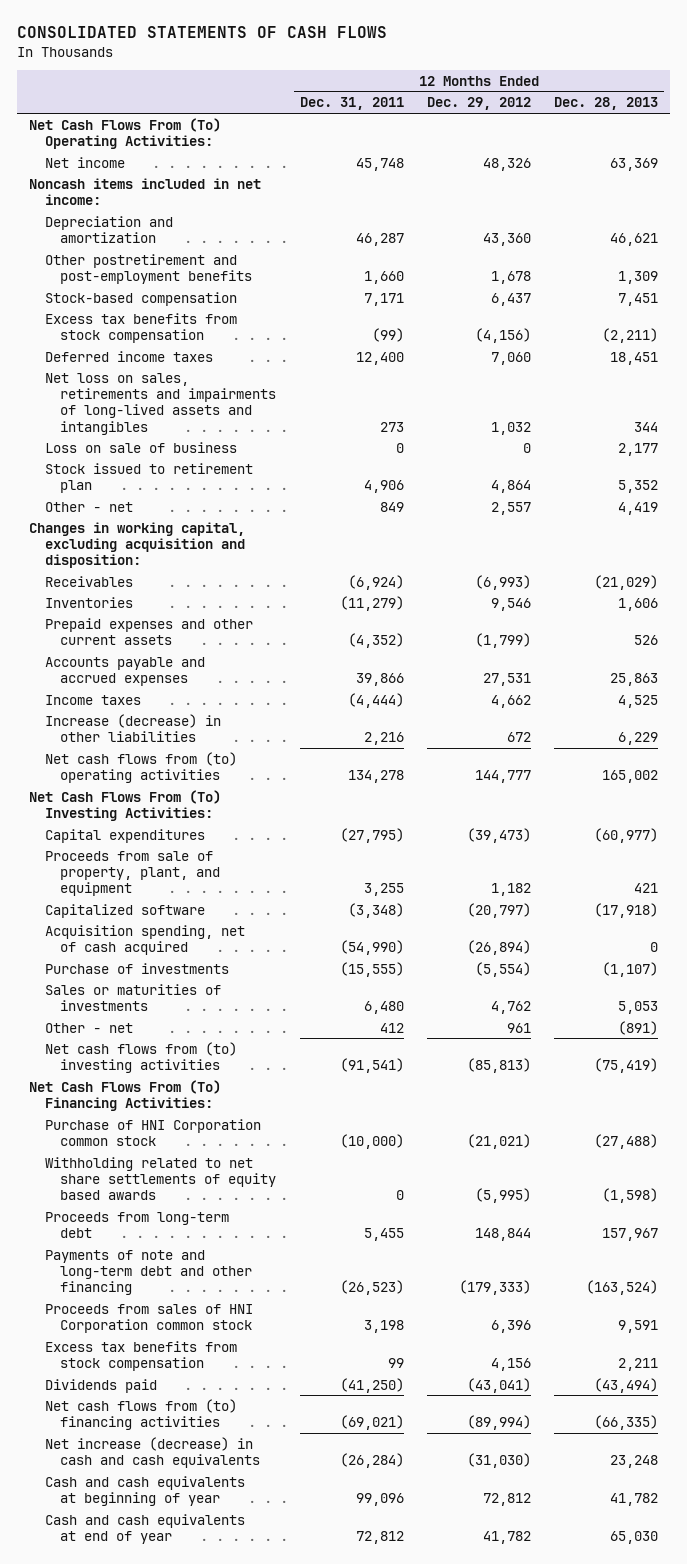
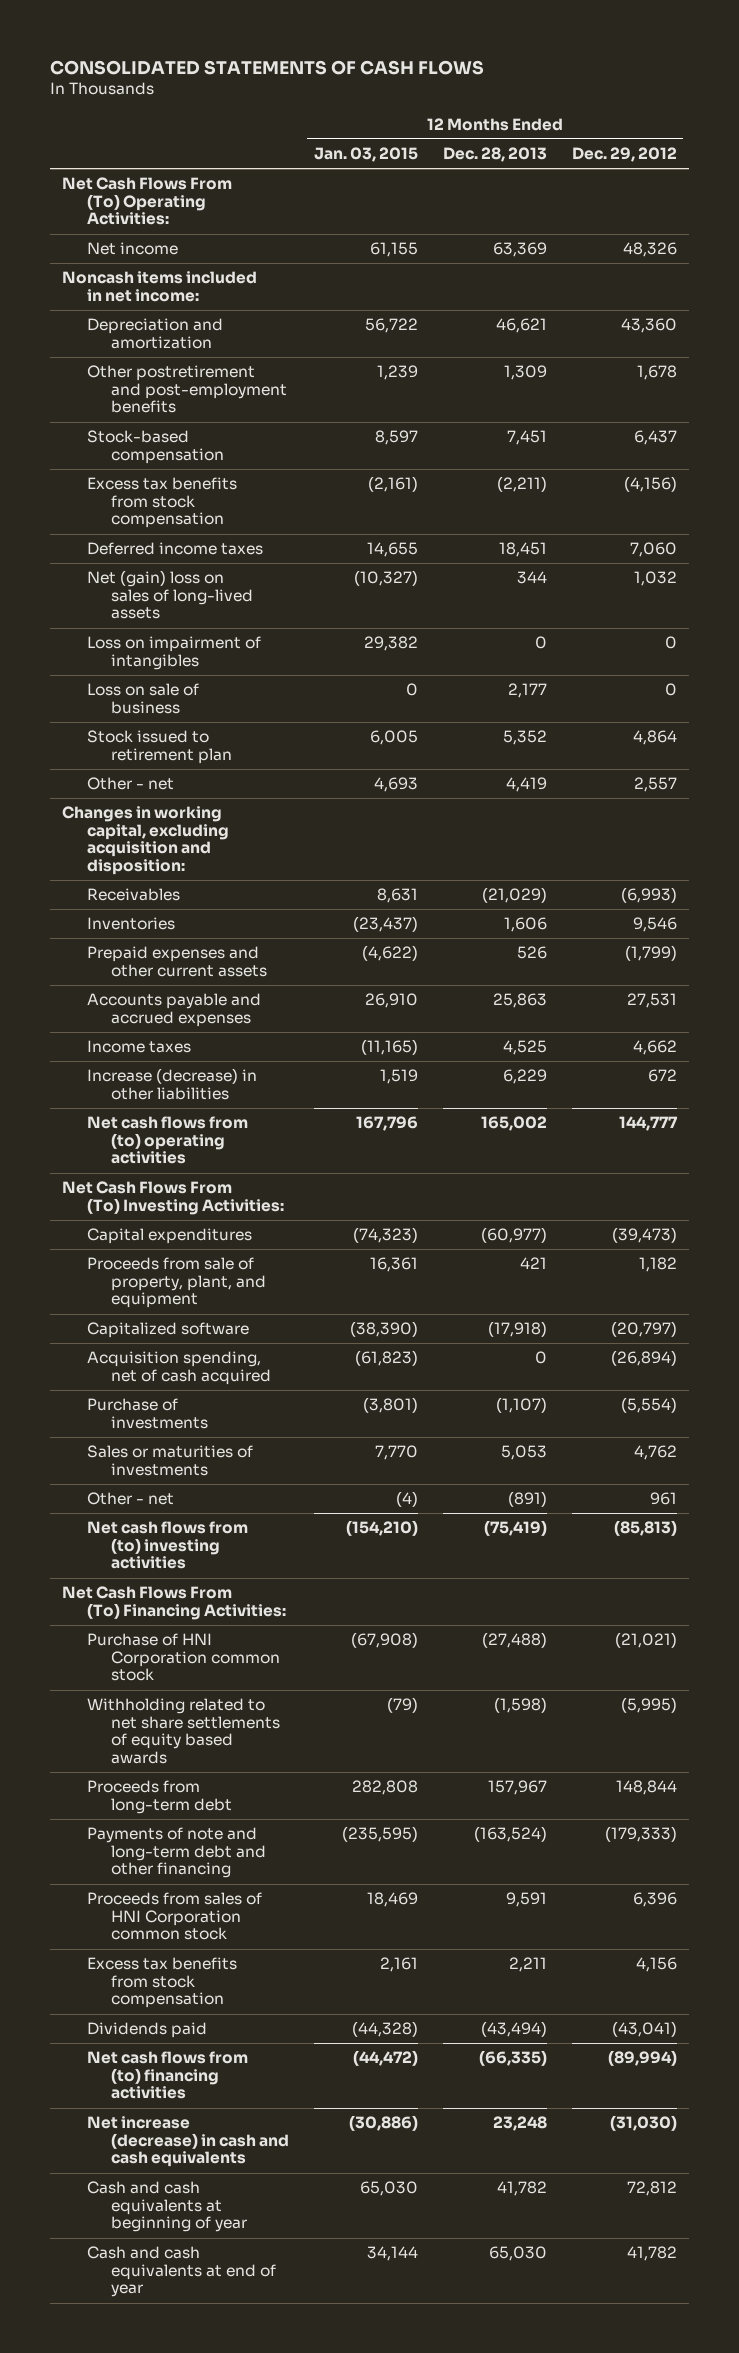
- | 12 Months Ended Dec. 31, 2011 | 12 Months Ended Dec. 29, 2012 | 12 Months Ended Dec. 28, 2013
+ | 12 Months Ended Jan. 03, 2015 | 12 Months Ended Dec. 28, 2013 | 12 Months Ended Dec. 29, 2012
- Net loss on sales, retirements and impairments of long-lived assets and intangibles | 273 | 1,032 | 344
+ Net (gain) loss on sales of long-lived assets | (10,327) | 344 | 1,032
+ Loss on impairment of intangibles | 29,382 | 0 | 0

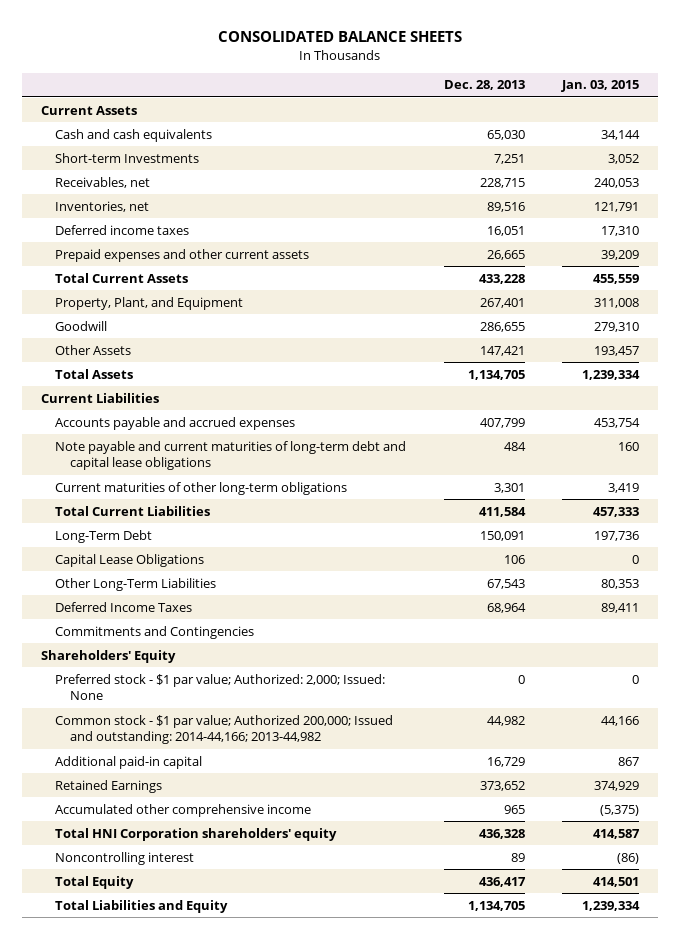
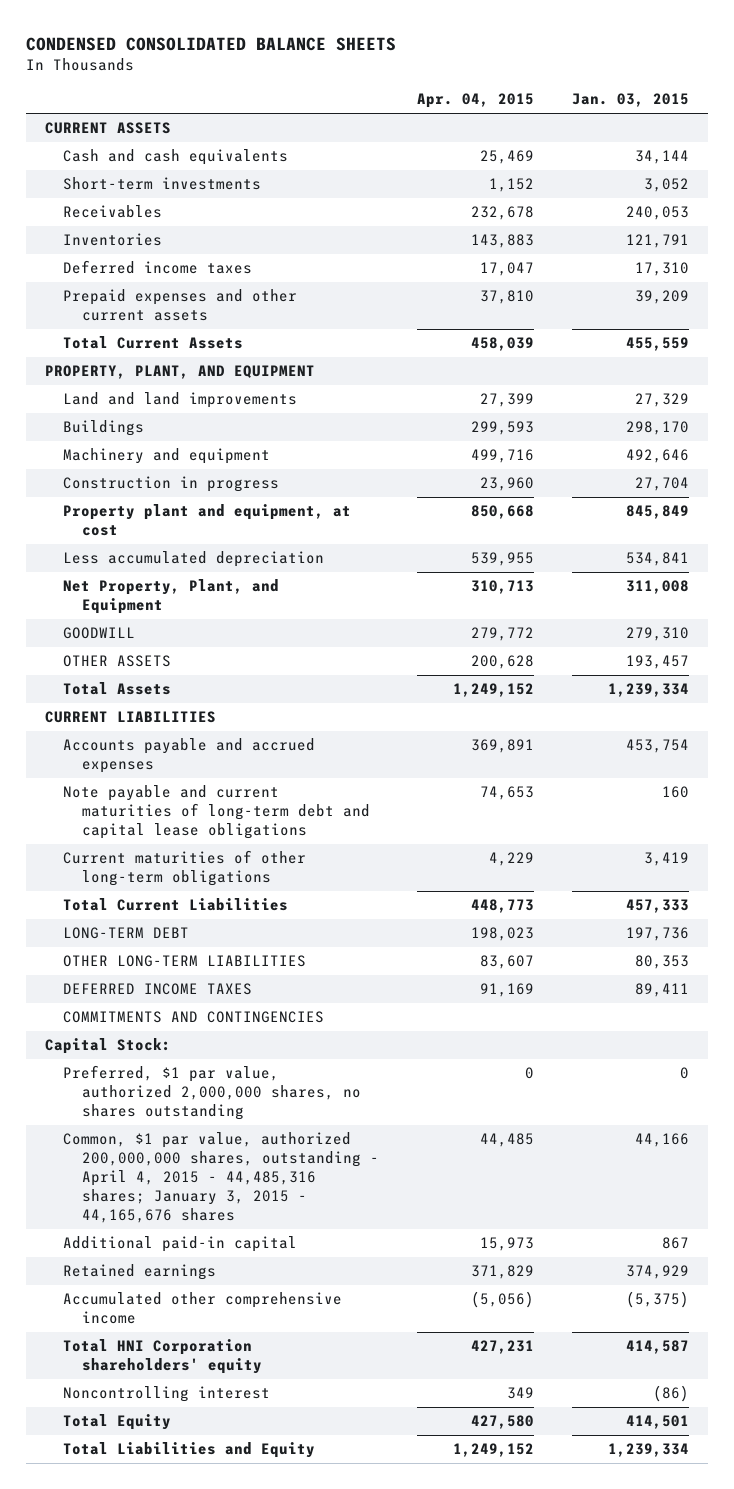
- CONSOLIDATED BALANCE SHEETS
+ CONDENSED CONSOLIDATED BALANCE SHEETS
- | Dec. 28, 2013 | Jan. 03, 2015
+ | Apr. 04, 2015 | Jan. 03, 2015
- Current Assets
+ CURRENT ASSETS
- Short-term Investments | 7,251 | 3,052
- Receivables, net | 228,715 | 240,053
- Inventories, net | 89,516 | 121,791
+ Short-term investments | 1,152 | 3,052
+ Receivables | 232,678 | 240,053
+ Inventories | 143,883 | 121,791
- Property, Plant, and Equipment | 267,401 | 311,008
- Goodwill | 286,655 | 279,310
- Other Assets | 147,421 | 193,457
+ PROPERTY, PLANT, AND EQUIPMENT
+ Land and land improvements | 27,399 | 27,329
+ Buildings | 299,593 | 298,170
+ Machinery and equipment | 499,716 | 492,646
+ Construction in progress | 23,960 | 27,704
+ Property plant and equipment, at cost | 850,668 | 845,849
+ Less accumulated depreciation | 539,955 | 534,841
+ Net Property, Plant, and Equipment | 310,713 | 311,008
+ GOODWILL | 279,772 | 279,310
+ OTHER ASSETS | 200,628 | 193,457
- Current Liabilities
+ CURRENT LIABILITIES
- Long-Term Debt | 150,091 | 197,736
- Capital Lease Obligations | 106 | 0
- Other Long-Term Liabilities | 67,543 | 80,353
- Deferred Income Taxes | 68,964 | 89,411
- Commitments and Contingencies
- Shareholders' Equity
- Preferred stock - $1 par value; Authorized: 2,000; Issued: None | 0 | 0
- Common stock - $1 par value; Authorized 200,000; Issued and outstanding: 2014-44,166; 2013-44,982 | 44,982 | 44,166
+ LONG-TERM DEBT | 198,023 | 197,736
+ OTHER LONG-TERM LIABILITIES | 83,607 | 80,353
+ DEFERRED INCOME TAXES | 91,169 | 89,411
+ COMMITMENTS AND CONTINGENCIES
+ Capital Stock:
+ Preferred, $1 par value, authorized 2,000,000 shares, no shares outstanding | 0 | 0
+ Common, $1 par value, authorized 200,000,000 shares, outstanding - April 4, 2015 - 44,485,316 shares; January 3, 2015 - 44,165,676 shares | 44,485 | 44,166
- Retained Earnings | 373,652 | 374,929
+ Retained earnings | 371,829 | 374,929

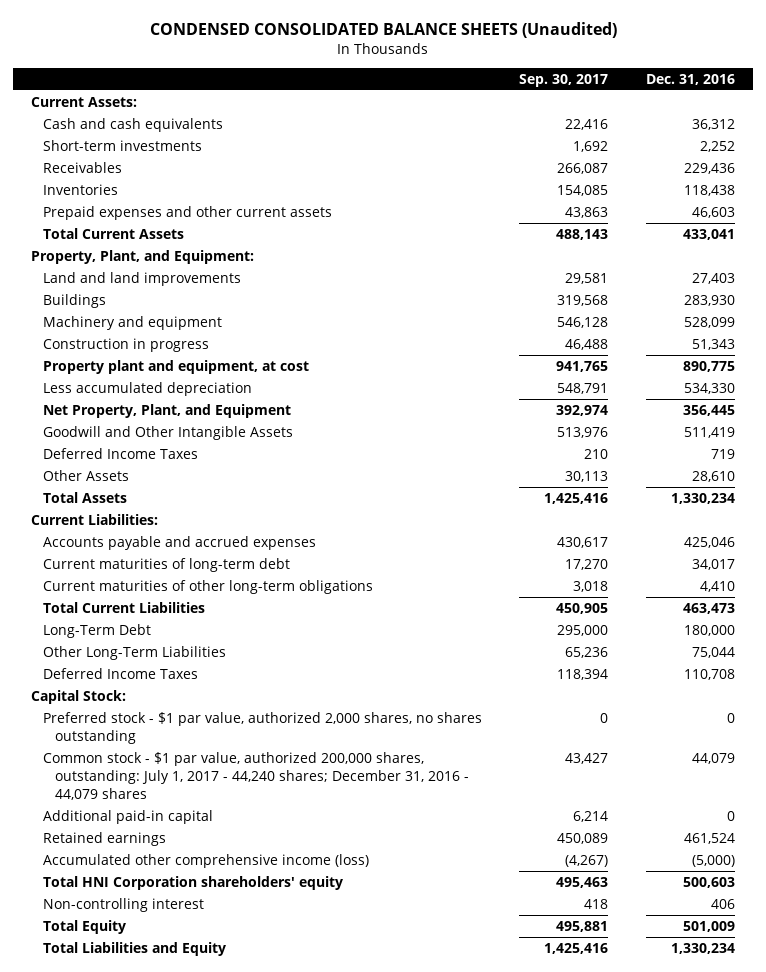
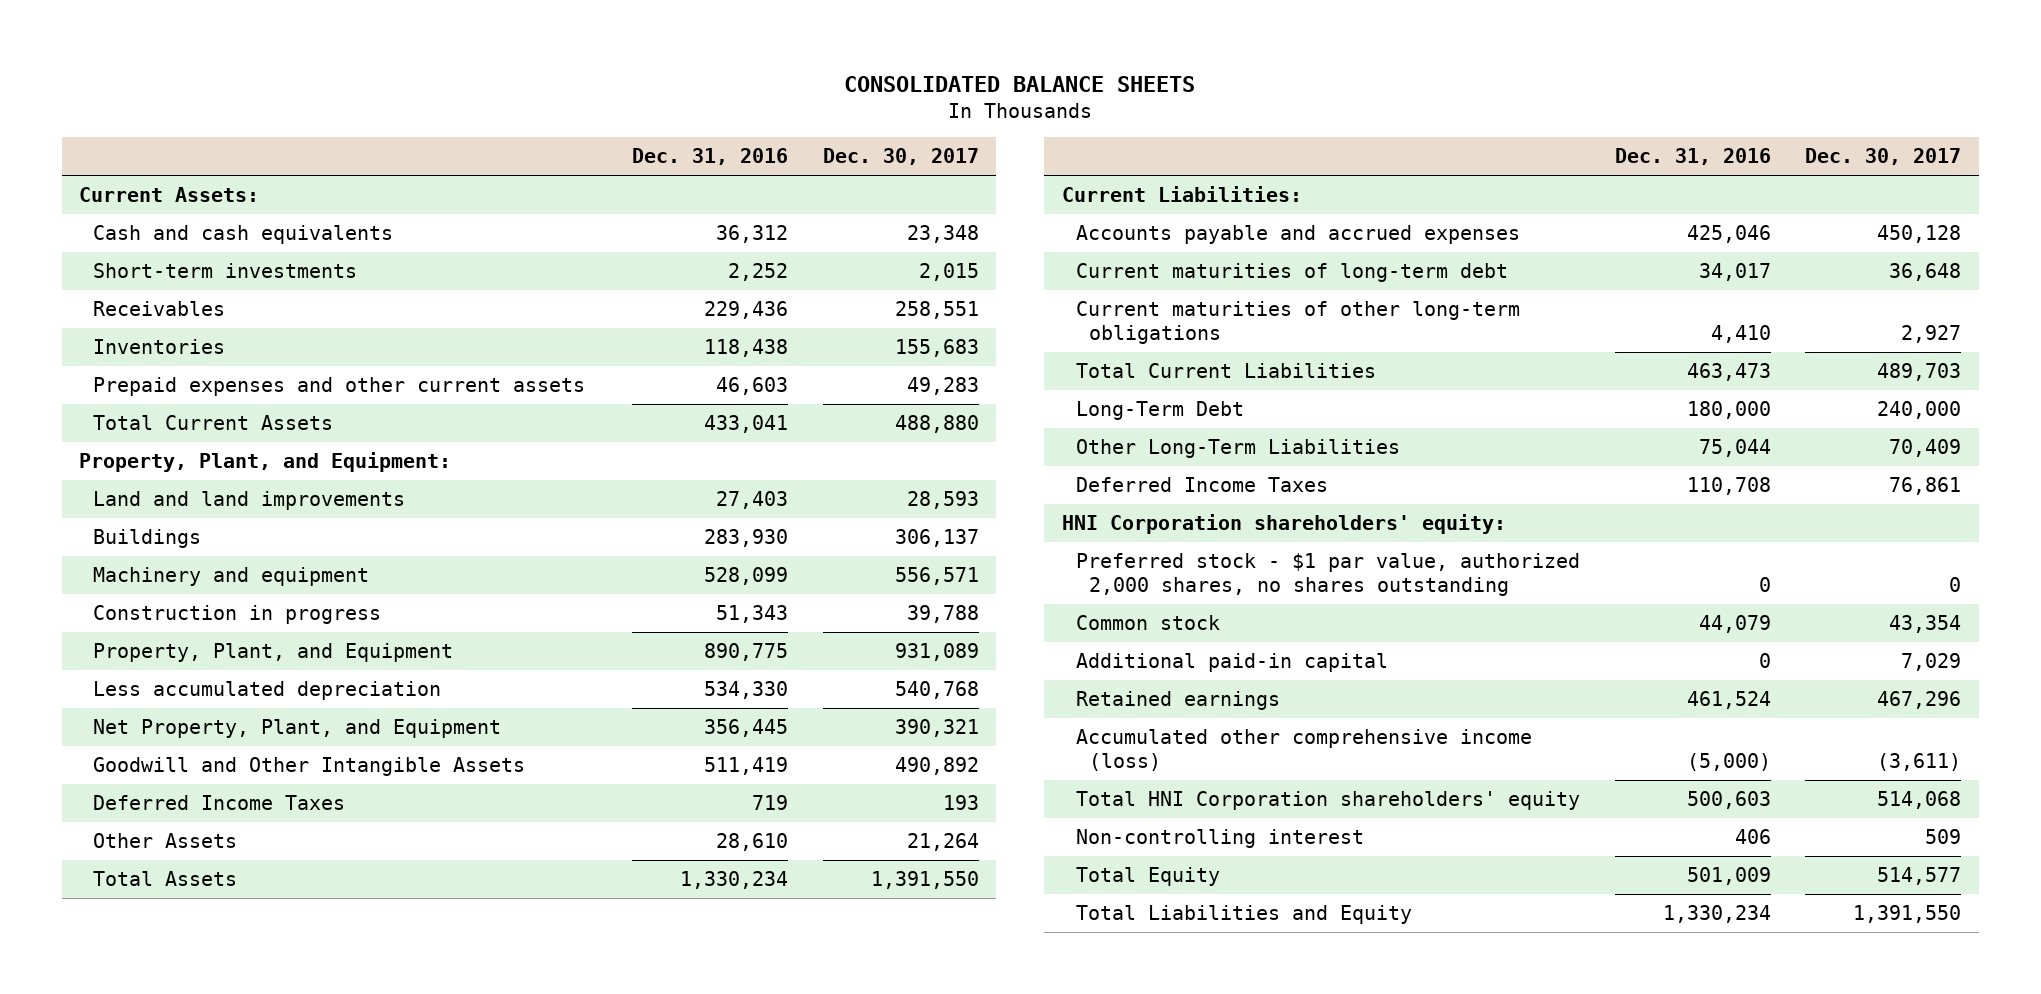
- CONDENSED CONSOLIDATED BALANCE SHEETS (Unaudited)
+ CONSOLIDATED BALANCE SHEETS
- | Sep. 30, 2017 | Dec. 31, 2016
+ | Dec. 31, 2016 | Dec. 30, 2017
- Property plant and equipment, at cost | 941,765 | 890,775
+ Property, Plant, and Equipment | 890,775 | 931,089
- Capital Stock:
+ HNI Corporation shareholders' equity:
- Common stock - $1 par value, authorized 200,000 shares, outstanding: July 1, 2017 - 44,240 shares; December 31, 2016 - 44,079 shares | 43,427 | 44,079
+ Common stock | 44,079 | 43,354

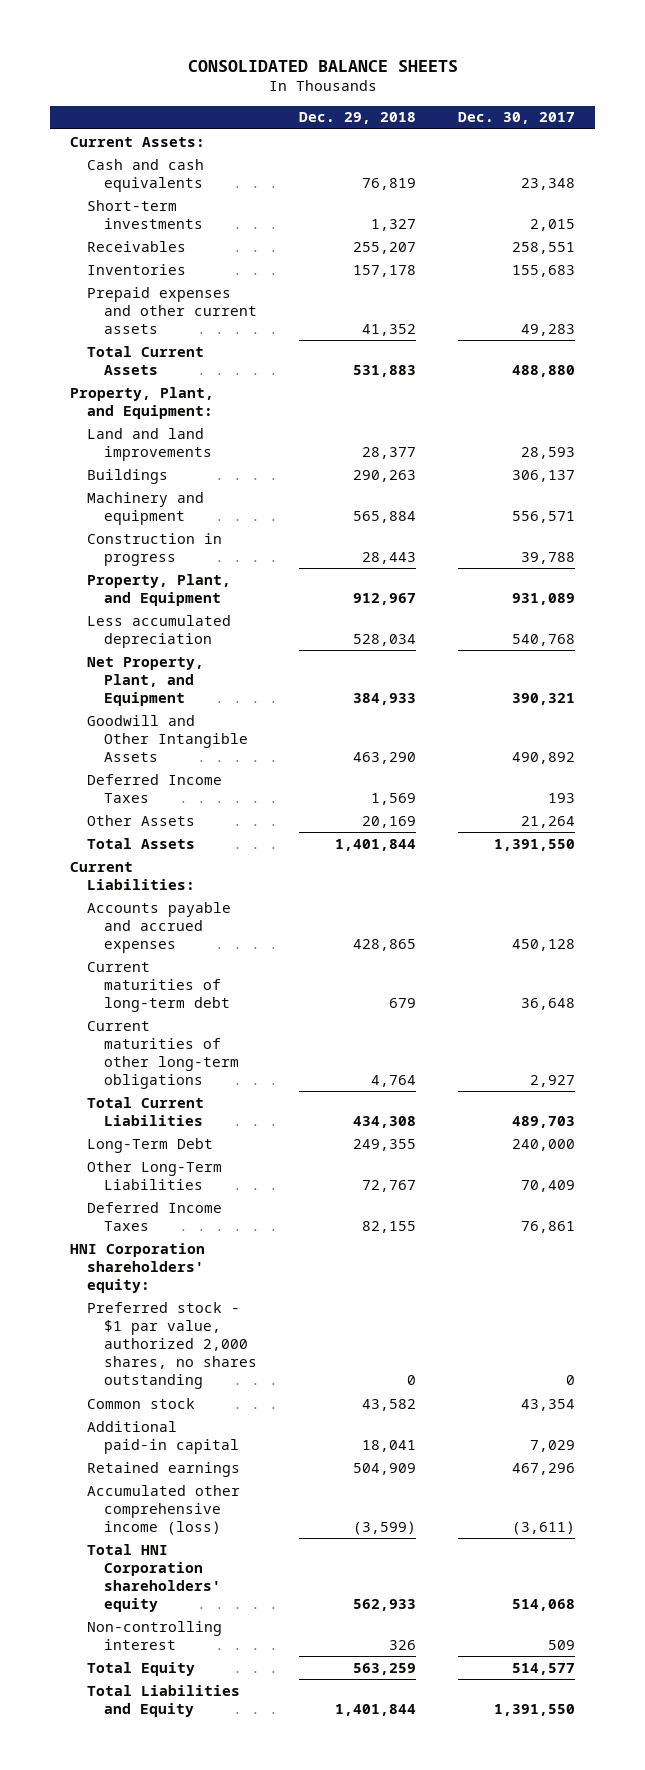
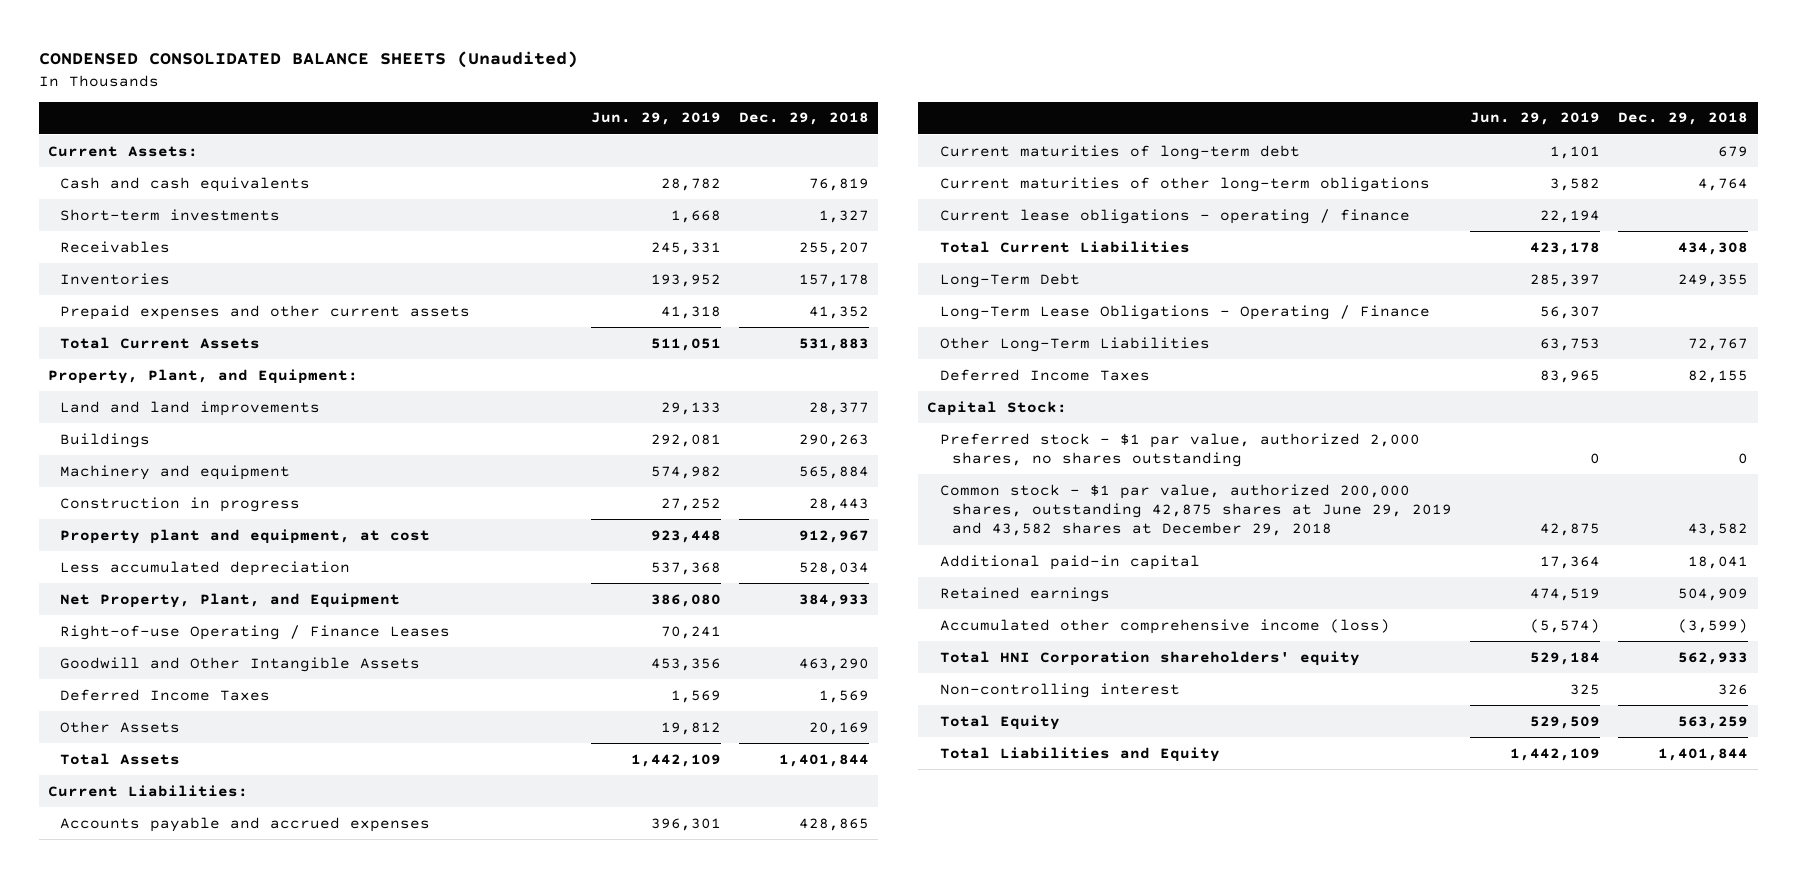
- CONSOLIDATED BALANCE SHEETS
+ CONDENSED CONSOLIDATED BALANCE SHEETS (Unaudited)
- | Dec. 29, 2018 | Dec. 30, 2017
+ | Jun. 29, 2019 | Dec. 29, 2018
- Property, Plant, and Equipment | 912,967 | 931,089
+ Property plant and equipment, at cost | 923,448 | 912,967
+ Right-of-use Operating / Finance Leases | 70,241 |
+ Current lease obligations - operating / finance | 22,194 |
+ Long-Term Lease Obligations - Operating / Finance | 56,307 |
- HNI Corporation shareholders' equity:
+ Capital Stock:
- Common stock | 43,582 | 43,354
+ Common stock - $1 par value, authorized 200,000 shares, outstanding 42,875 shares at June 29, 2019 and 43,582 shares at December 29, 2018 | 42,875 | 43,582

